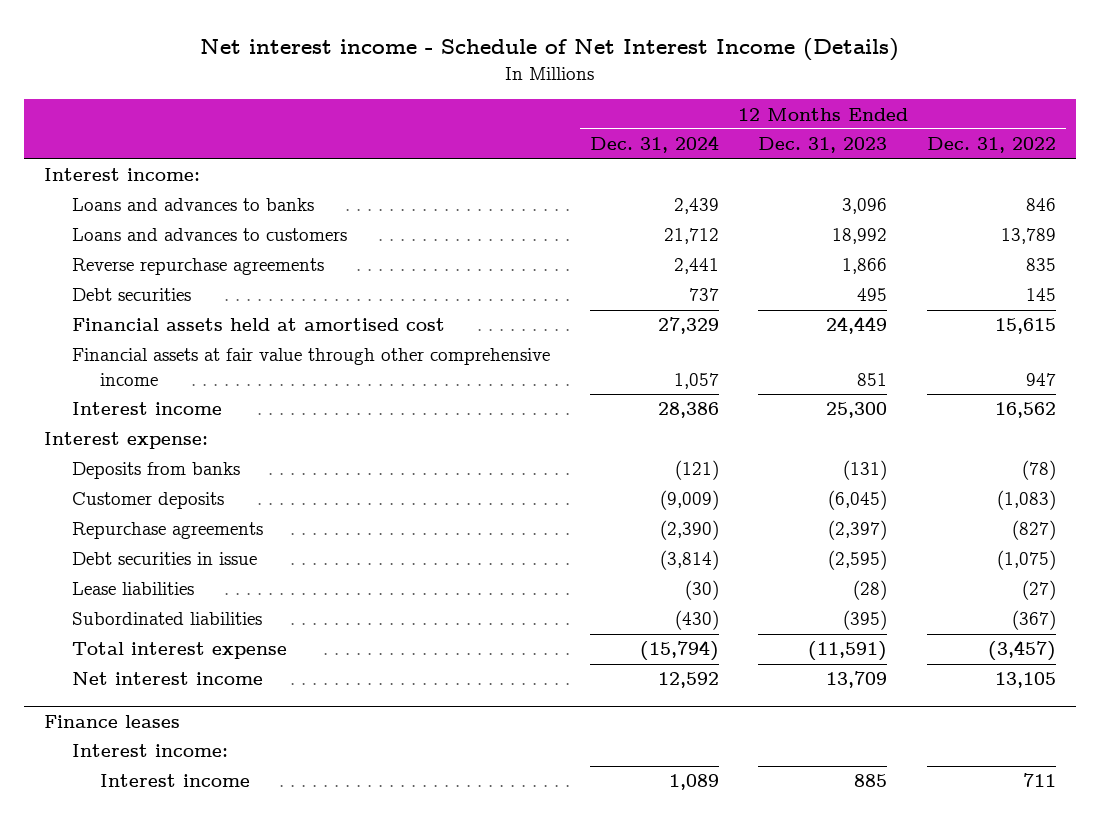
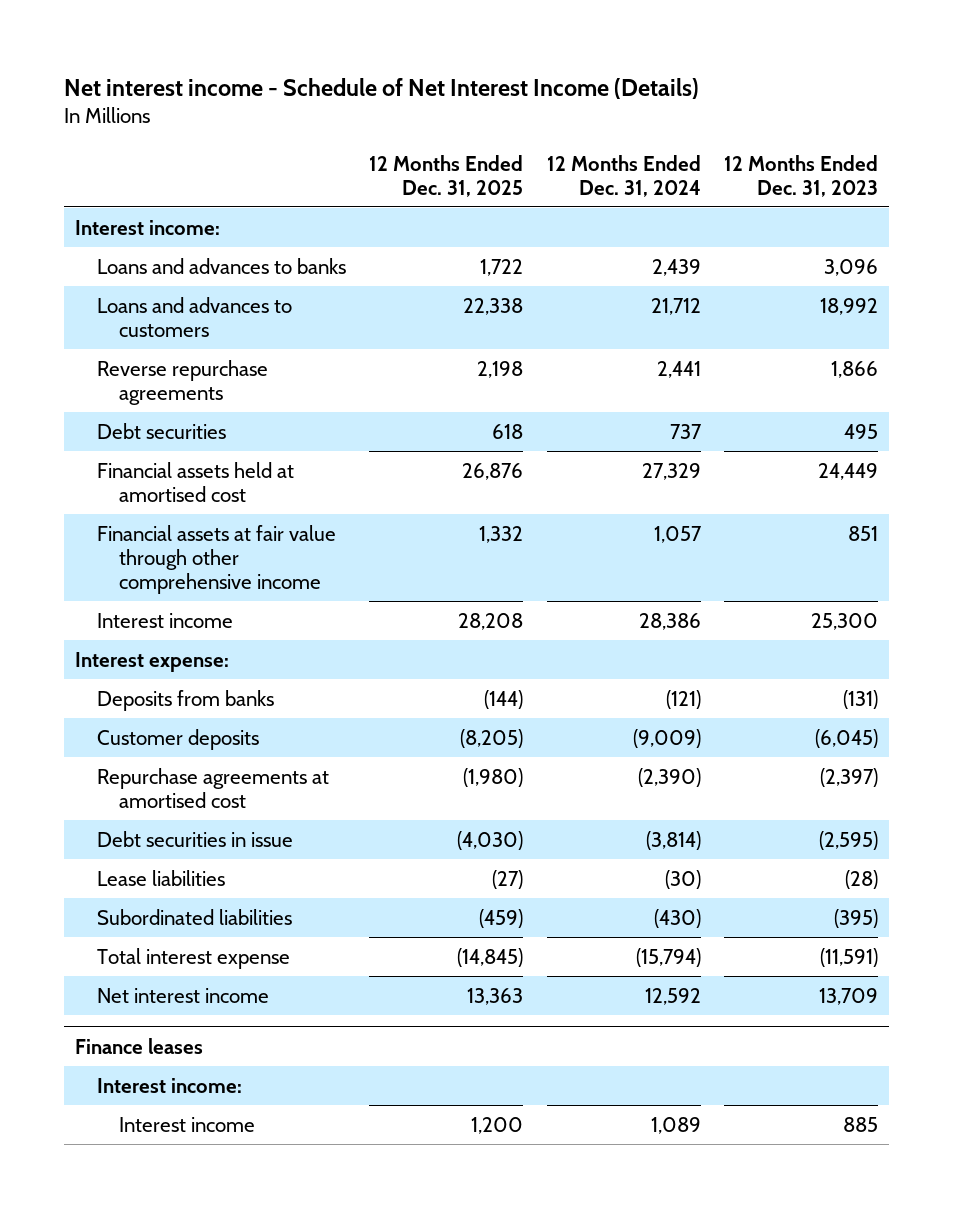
- | 12 Months Ended Dec. 31, 2024 | 12 Months Ended Dec. 31, 2023 | 12 Months Ended Dec. 31, 2022
+ | 12 Months Ended Dec. 31, 2025 | 12 Months Ended Dec. 31, 2024 | 12 Months Ended Dec. 31, 2023
- Repurchase agreements | (2,390) | (2,397) | (827)
+ Repurchase agreements at amortised cost | (1,980) | (2,390) | (2,397)

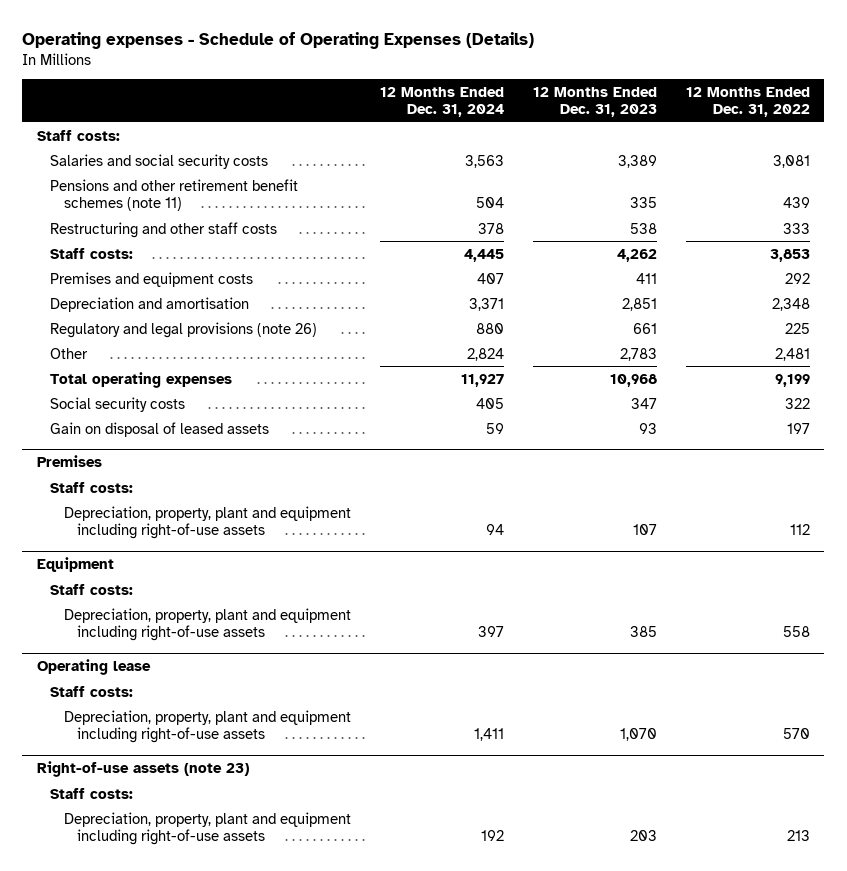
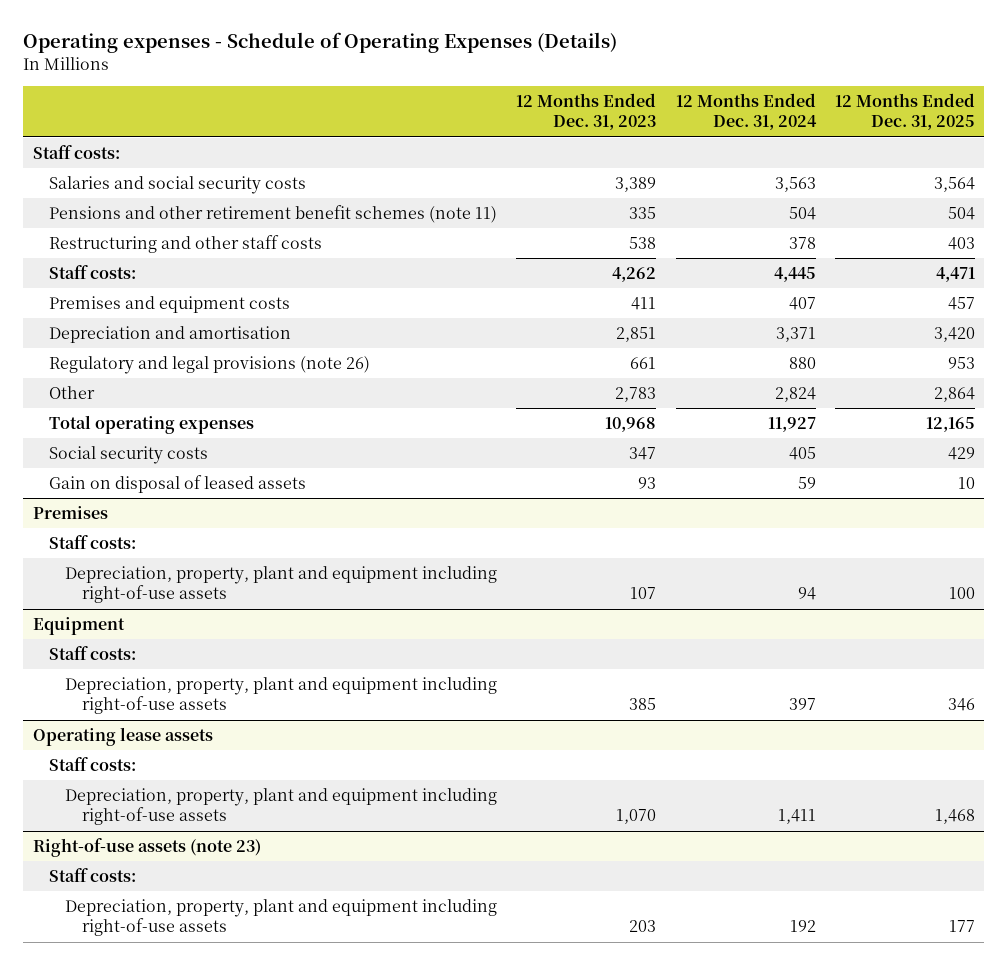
- | 12 Months Ended Dec. 31, 2024 | 12 Months Ended Dec. 31, 2023 | 12 Months Ended Dec. 31, 2022
+ | 12 Months Ended Dec. 31, 2023 | 12 Months Ended Dec. 31, 2024 | 12 Months Ended Dec. 31, 2025
- Operating lease
+ Operating lease assets

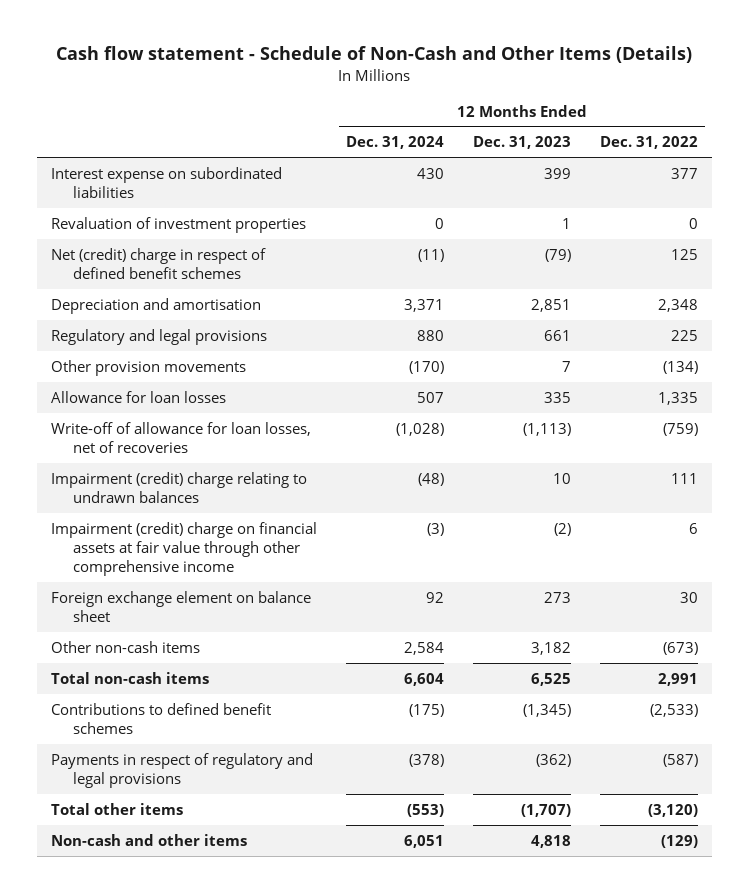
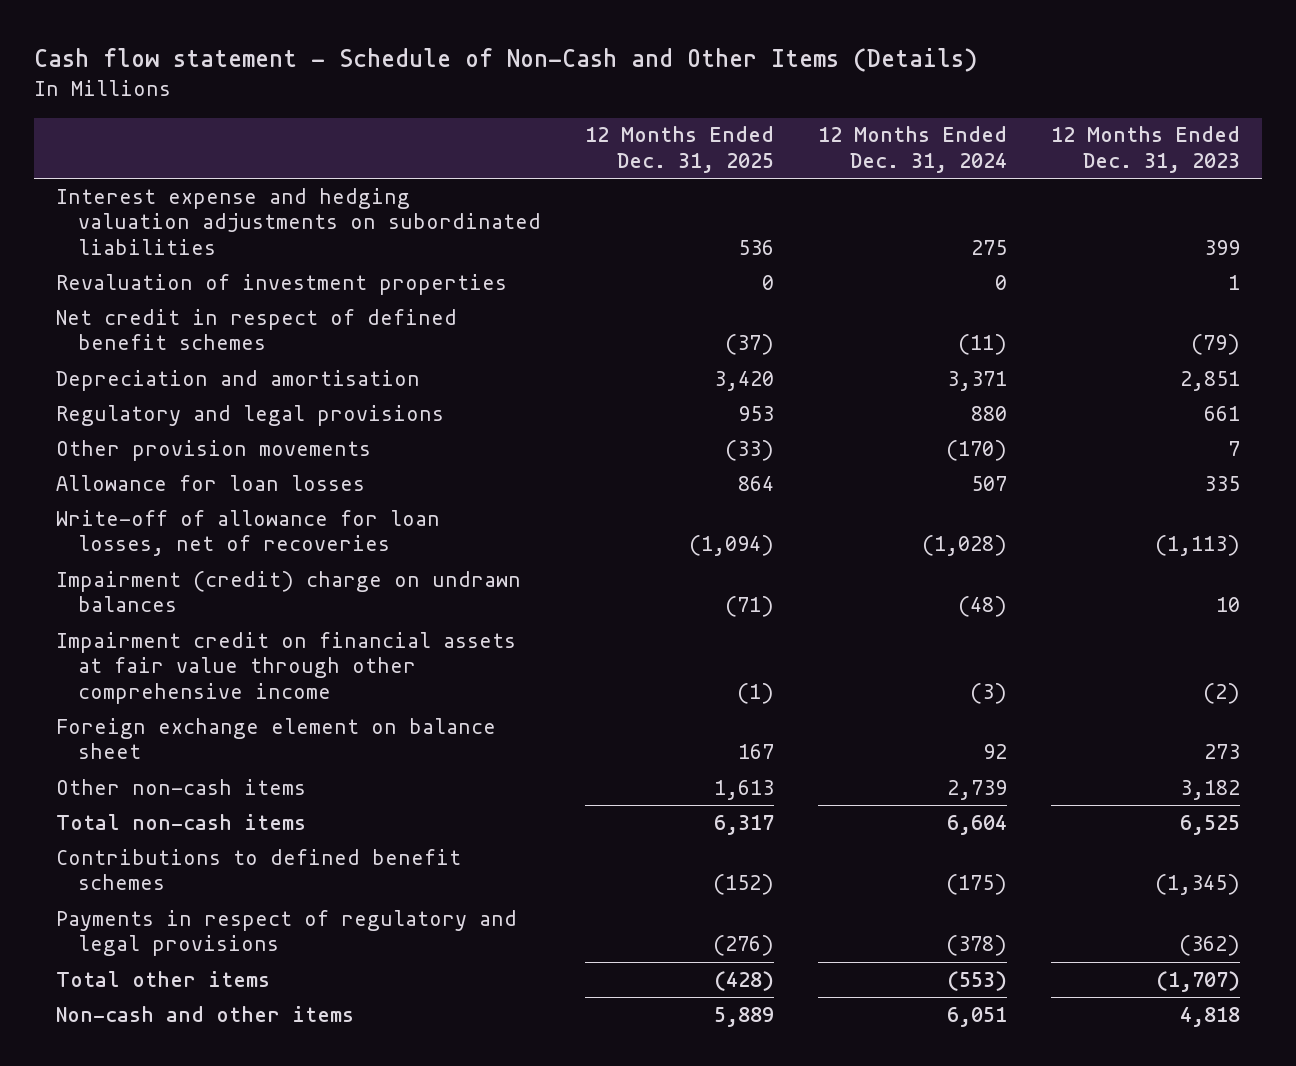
- | 12 Months Ended Dec. 31, 2024 | 12 Months Ended Dec. 31, 2023 | 12 Months Ended Dec. 31, 2022
+ | 12 Months Ended Dec. 31, 2025 | 12 Months Ended Dec. 31, 2024 | 12 Months Ended Dec. 31, 2023
- Interest expense on subordinated liabilities | 430 | 399 | 377
+ Interest expense and hedging valuation adjustments on subordinated liabilities | 536 | 275 | 399
- Net (credit) charge in respect of defined benefit schemes | (11) | (79) | 125
+ Net credit in respect of defined benefit schemes | (37) | (11) | (79)
- Impairment (credit) charge relating to undrawn balances | (48) | 10 | 111
- Impairment (credit) charge on financial assets at fair value through other comprehensive income | (3) | (2) | 6
+ Impairment (credit) charge on undrawn balances | (71) | (48) | 10
+ Impairment credit on financial assets at fair value through other comprehensive income | (1) | (3) | (2)
- Other non-cash items | 2,584 | 3,182 | (673)
+ Other non-cash items | 1,613 | 2,739 | 3,182

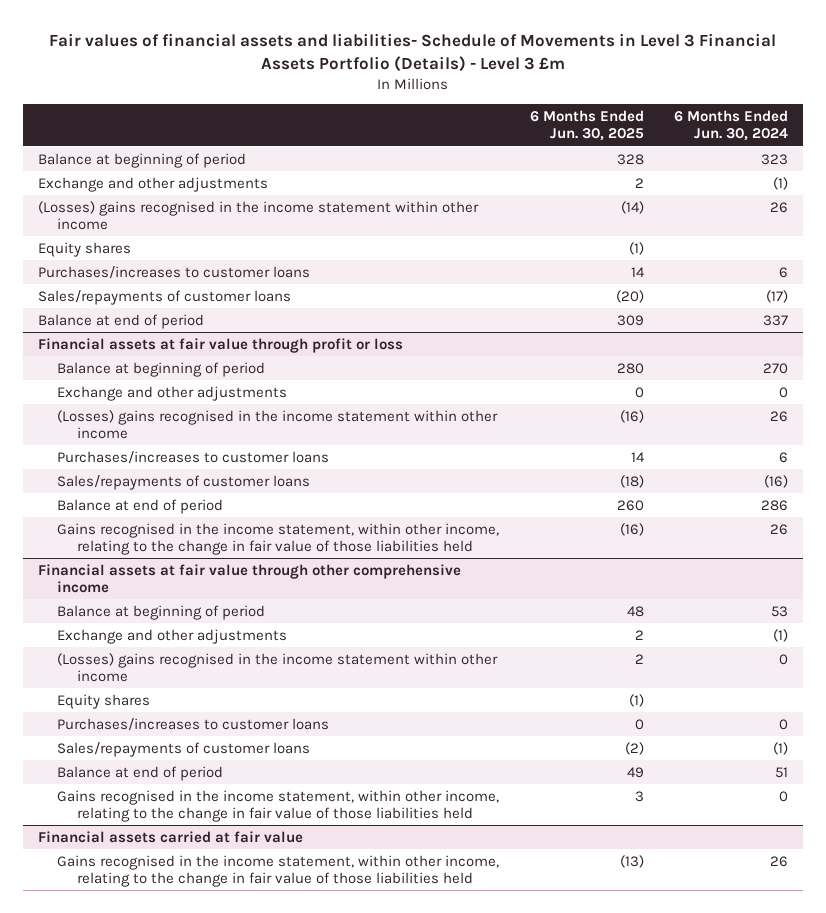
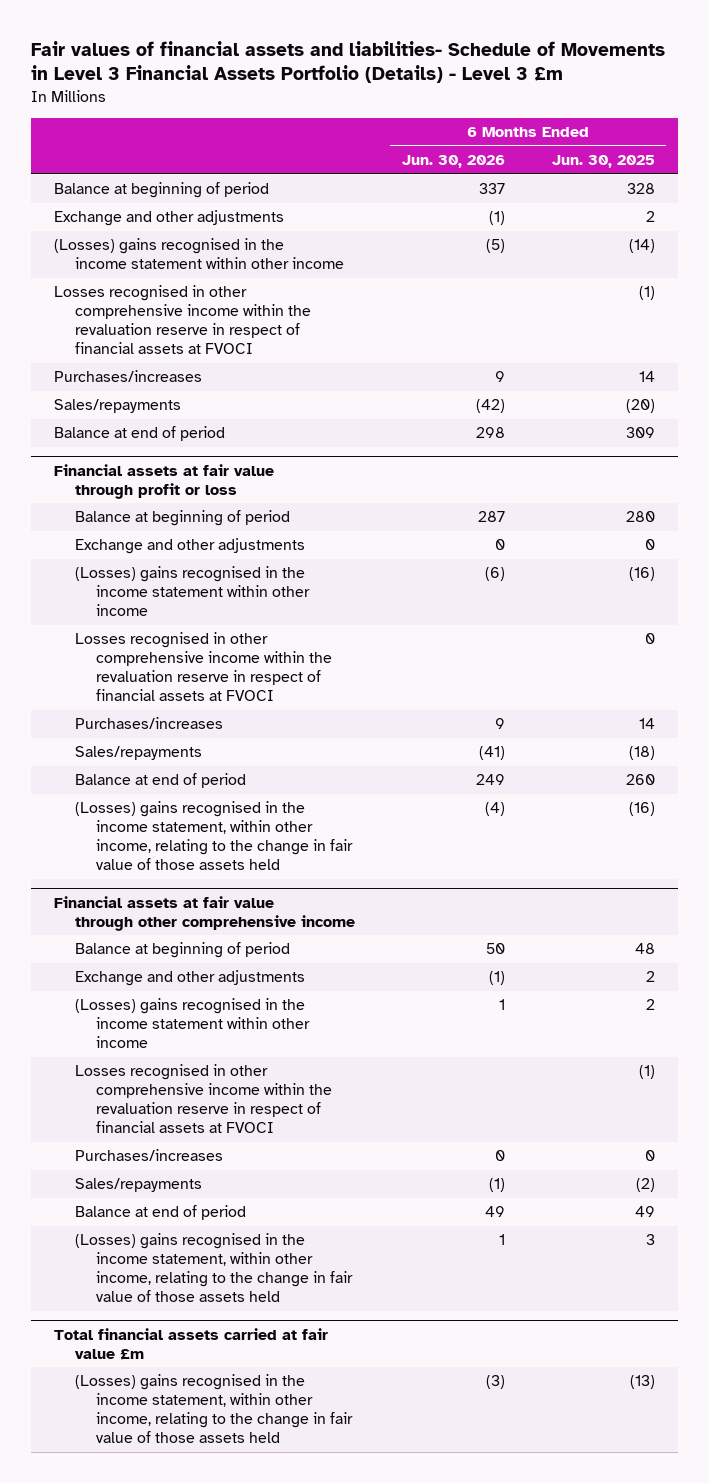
- | 6 Months Ended Jun. 30, 2025 | 6 Months Ended Jun. 30, 2024
+ | 6 Months Ended Jun. 30, 2026 | 6 Months Ended Jun. 30, 2025
- Equity shares | (1) |
- Purchases/increases to customer loans | 14 | 6
- Sales/repayments of customer loans | (20) | (17)
+ Losses recognised in other comprehensive income within the revaluation reserve in respect of financial assets at FVOCI | | (1)
+ Purchases/increases | 9 | 14
+ Sales/repayments | (42) | (20)
@ Financial assets at fair value through profit or loss
- Purchases/increases to customer loans | 14 | 6
- Sales/repayments of customer loans | (18) | (16)
+ Losses recognised in other comprehensive income within the revaluation reserve in respect of financial assets at FVOCI | | 0
+ Purchases/increases | 9 | 14
+ Sales/repayments | (41) | (18)
- Gains recognised in the income statement, within other income, relating to the change in fair value of those liabilities held | (16) | 26
+ (Losses) gains recognised in the income statement, within other income, relating to the change in fair value of those assets held | (4) | (16)
@ Financial assets at fair value through other comprehensive income
- Equity shares | (1) |
- Purchases/increases to customer loans | 0 | 0
- Sales/repayments of customer loans | (2) | (1)
+ Losses recognised in other comprehensive income within the revaluation reserve in respect of financial assets at FVOCI | | (1)
+ Purchases/increases | 0 | 0
+ Sales/repayments | (1) | (2)
- Gains recognised in the income statement, within other income, relating to the change in fair value of those liabilities held | 3 | 0
- Financial assets carried at fair value
- Gains recognised in the income statement, within other income, relating to the change in fair value of those liabilities held | (13) | 26
@ Financial assets at fair value through other comprehensive income
+ (Losses) gains recognised in the income statement, within other income, relating to the change in fair value of those assets held | 1 | 3
+ Total financial assets carried at fair value £m
+ (Losses) gains recognised in the income statement, within other income, relating to the change in fair value of those assets held | (3) | (13)

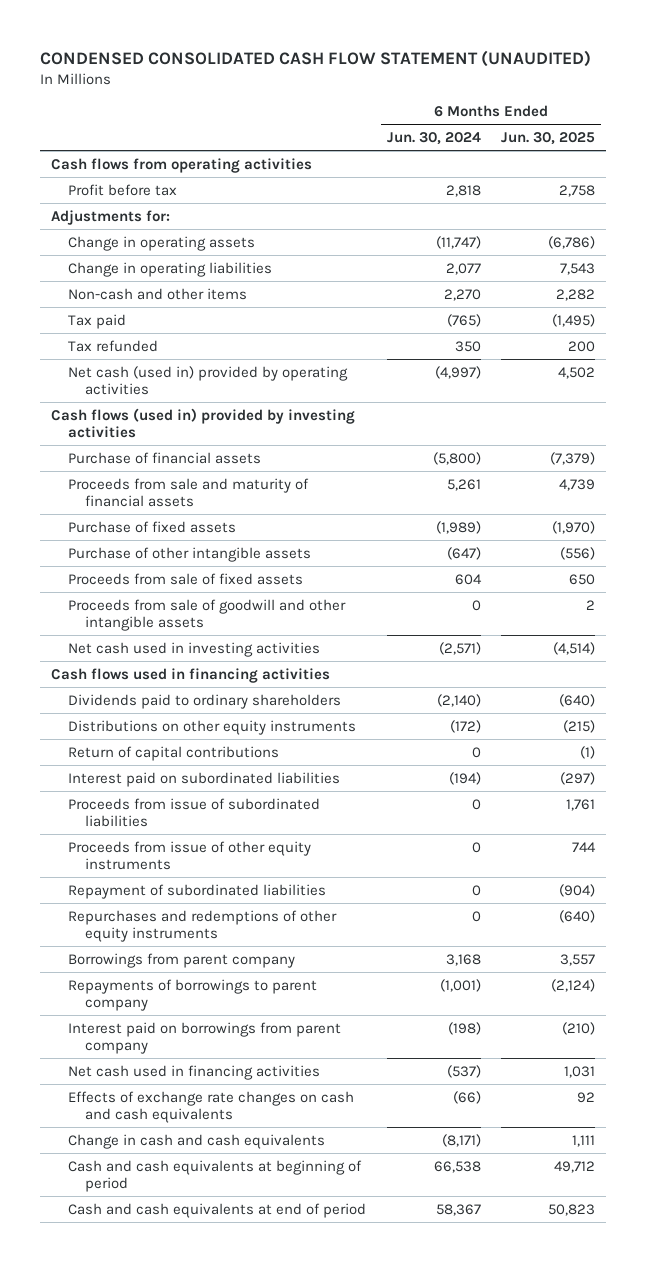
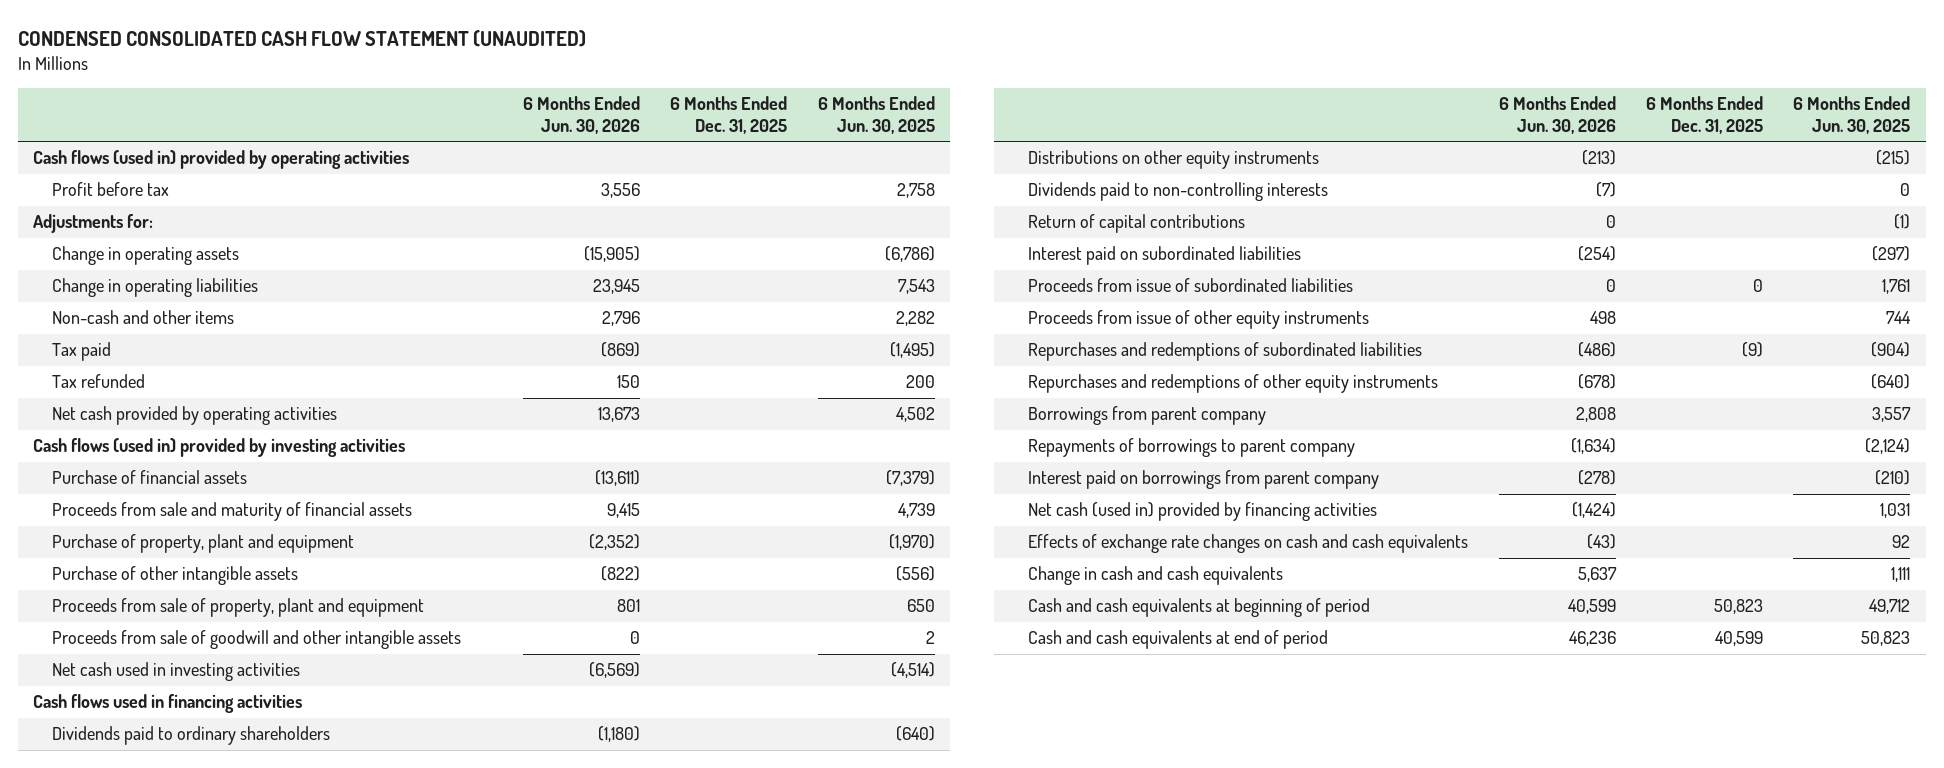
- | 6 Months Ended Jun. 30, 2024 | 6 Months Ended Jun. 30, 2025
+ | 6 Months Ended Jun. 30, 2026 | 6 Months Ended Dec. 31, 2025 | 6 Months Ended Jun. 30, 2025
- Cash flows from operating activities
+ Cash flows (used in) provided by operating activities
- Net cash (used in) provided by operating activities | (4,997) | 4,502
+ Net cash provided by operating activities | 13,673 | | 4,502
- Purchase of fixed assets | (1,989) | (1,970)
+ Purchase of property, plant and equipment | (2,352) | | (1,970)
- Proceeds from sale of fixed assets | 604 | 650
+ Proceeds from sale of property, plant and equipment | 801 | | 650
+ Dividends paid to non-controlling interests | (7) | | 0
- Repayment of subordinated liabilities | 0 | (904)
+ Repurchases and redemptions of subordinated liabilities | (486) | (9) | (904)
- Net cash used in financing activities | (537) | 1,031
+ Net cash (used in) provided by financing activities | (1,424) | | 1,031

